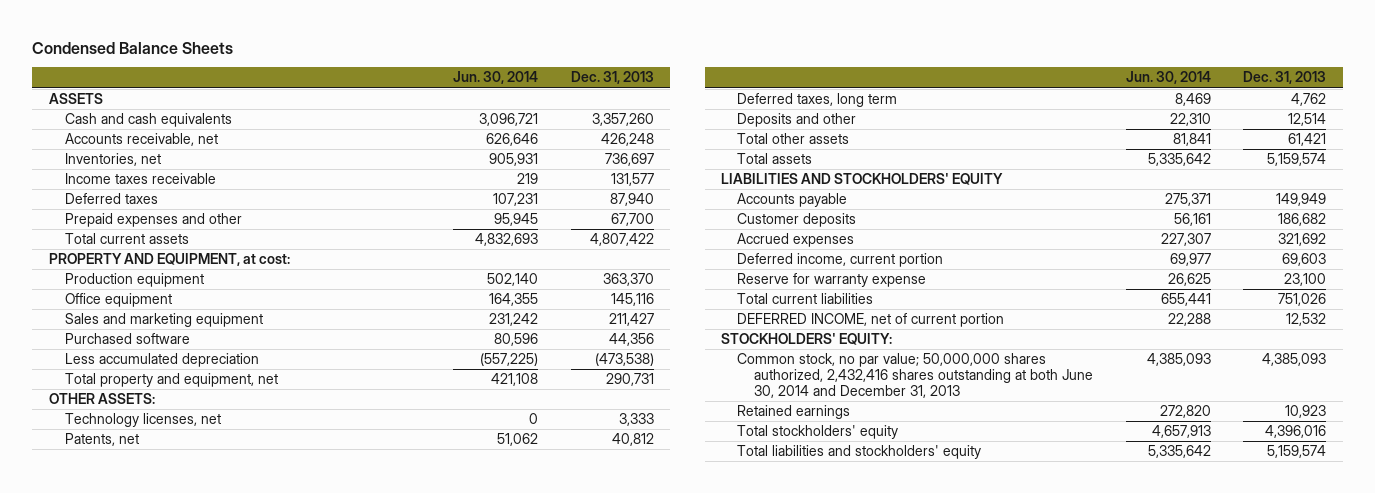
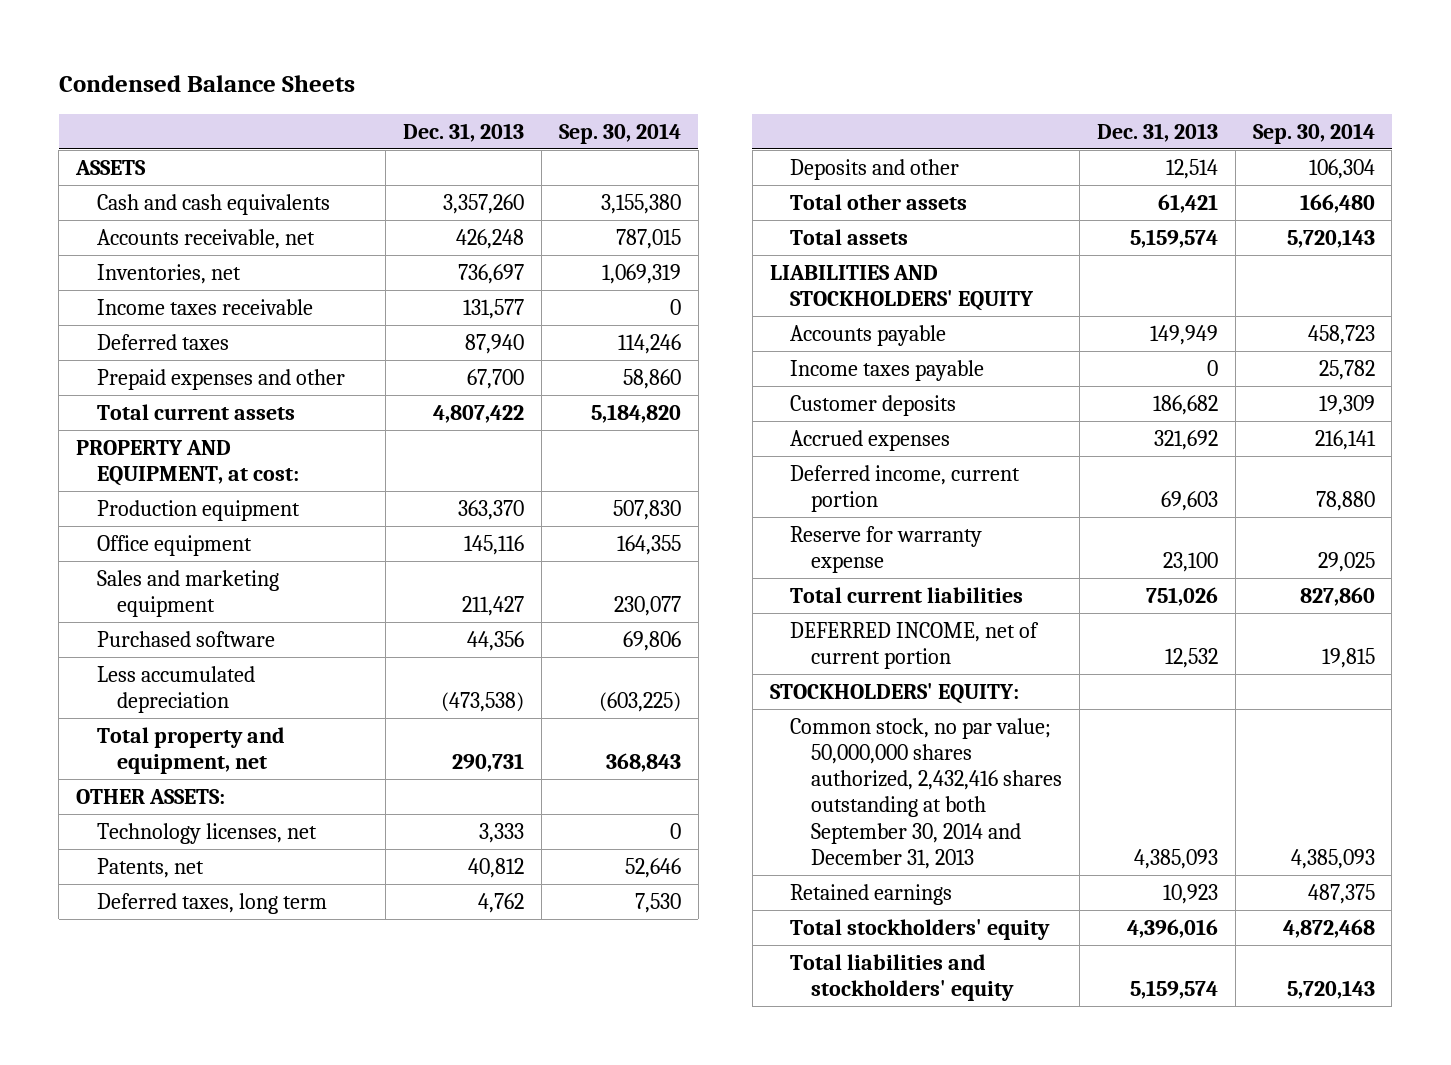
- | Jun. 30, 2014 | Dec. 31, 2013
+ | Dec. 31, 2013 | Sep. 30, 2014
+ Income taxes payable | 0 | 25,782
- Common stock, no par value; 50,000,000 shares authorized, 2,432,416 shares outstanding at both June 30, 2014 and December 31, 2013 | 4,385,093 | 4,385,093
+ Common stock, no par value; 50,000,000 shares authorized, 2,432,416 shares outstanding at both September 30, 2014 and December 31, 2013 | 4,385,093 | 4,385,093

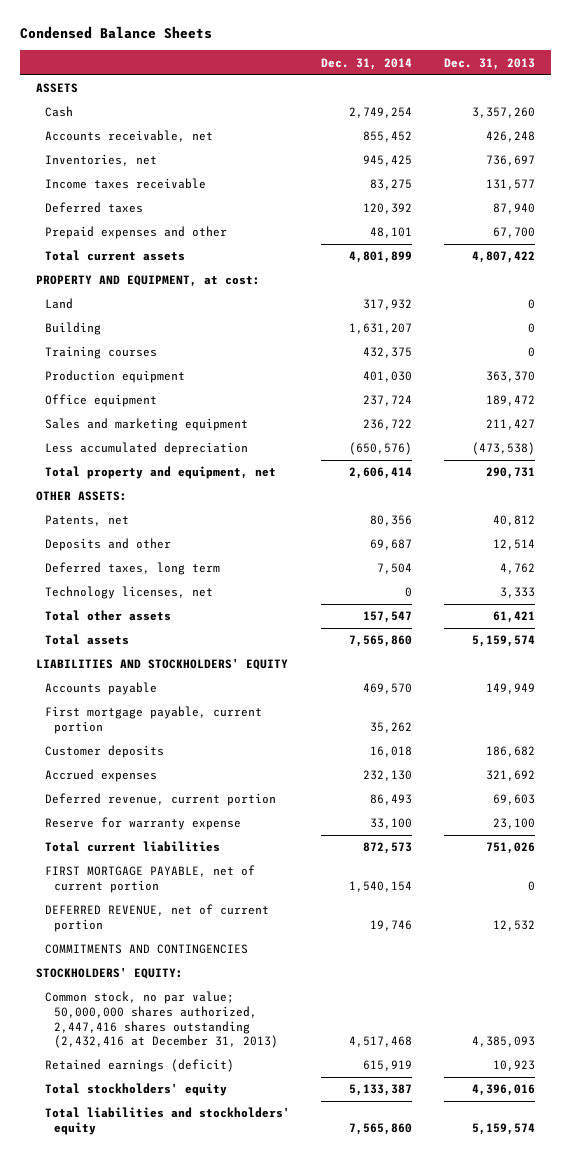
- | Dec. 31, 2013 | Sep. 30, 2014
+ | Dec. 31, 2014 | Dec. 31, 2013
- Cash and cash equivalents | 3,357,260 | 3,155,380
+ Cash | 2,749,254 | 3,357,260
+ Land | 317,932 | 0
+ Building | 1,631,207 | 0
+ Training courses | 432,375 | 0
- Office equipment | 145,116 | 164,355
+ Office equipment | 237,724 | 189,472
- Purchased software | 44,356 | 69,806
moved down: Deferred taxes, long term | 7,504 | 4,762
moved down: Technology licenses, net | 0 | 3,333
- Income taxes payable | 0 | 25,782
+ First mortgage payable, current portion | 35,262 |
- Deferred income, current portion | 69,603 | 78,880
+ Deferred revenue, current portion | 86,493 | 69,603
- DEFERRED INCOME, net of current portion | 12,532 | 19,815
+ FIRST MORTGAGE PAYABLE, net of current portion | 1,540,154 | 0
+ DEFERRED REVENUE, net of current portion | 19,746 | 12,532
+ COMMITMENTS AND CONTINGENCIES
- Common stock, no par value; 50,000,000 shares authorized, 2,432,416 shares outstanding at both September 30, 2014 and December 31, 2013 | 4,385,093 | 4,385,093
- Retained earnings | 10,923 | 487,375
+ Common stock, no par value; 50,000,000 shares authorized, 2,447,416 shares outstanding (2,432,416 at December 31, 2013) | 4,517,468 | 4,385,093
+ Retained earnings (deficit) | 615,919 | 10,923

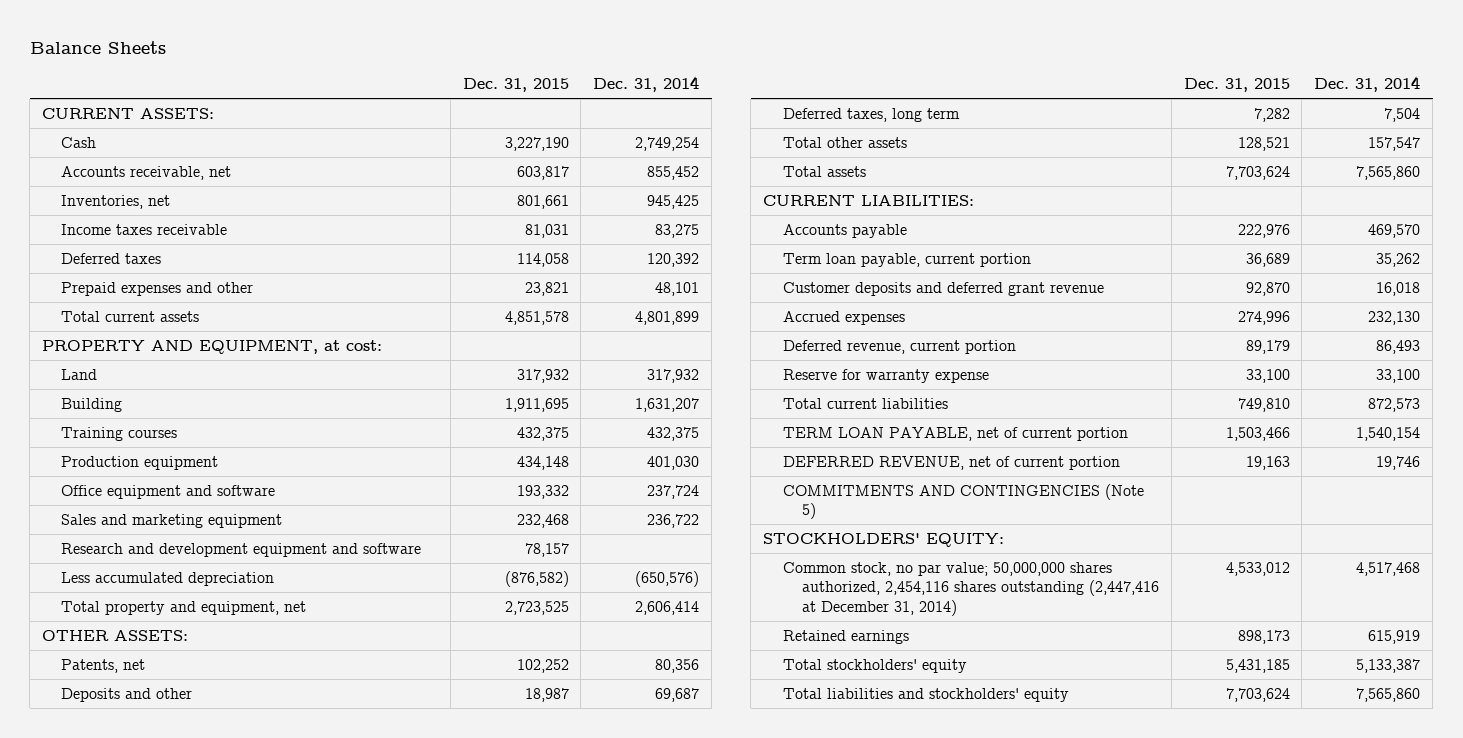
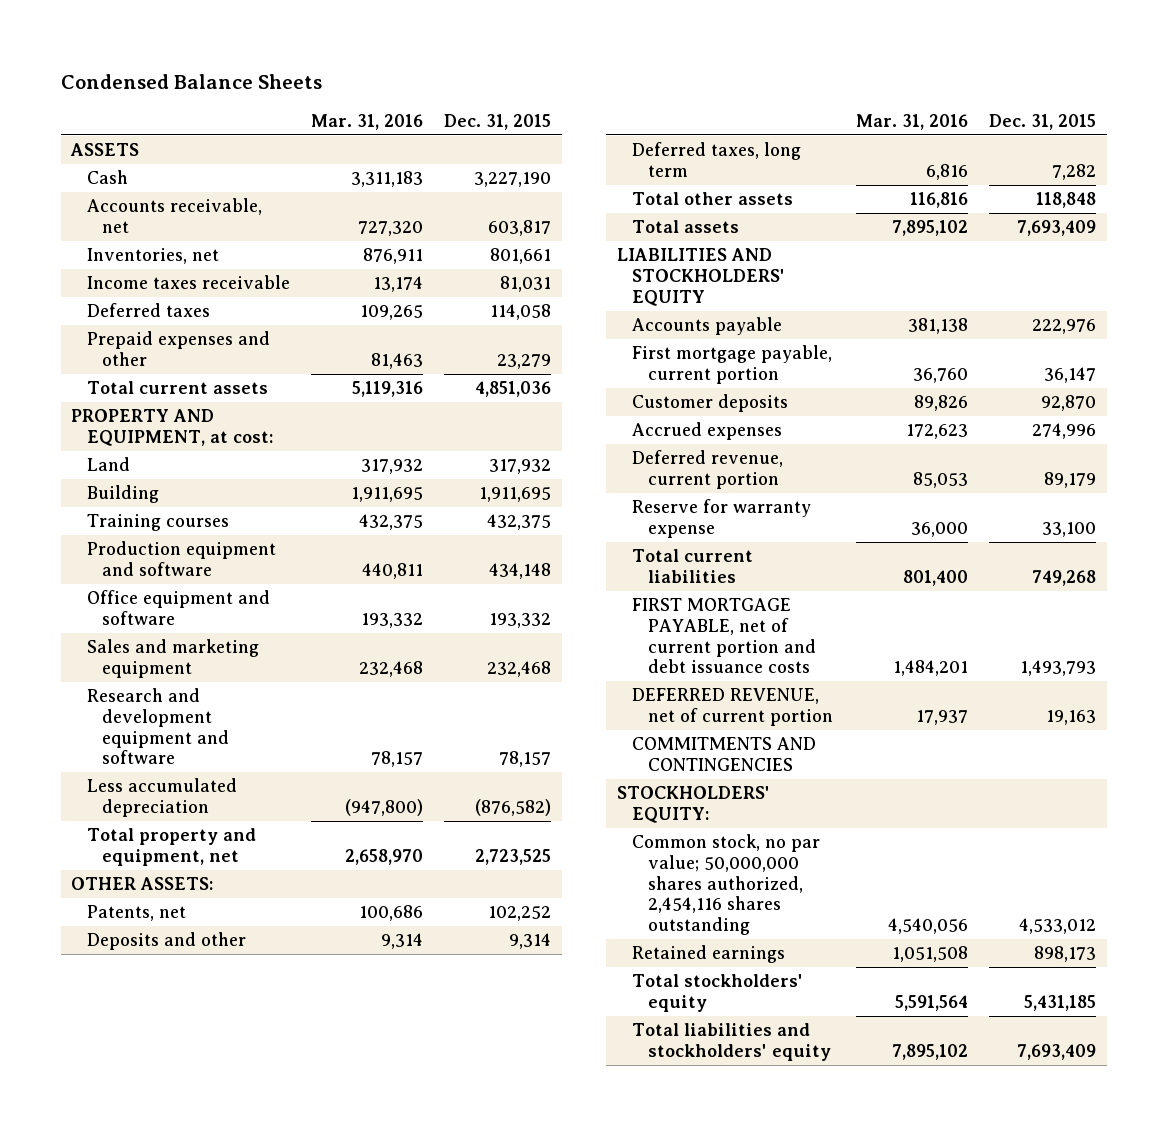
- Balance Sheets
+ Condensed Balance Sheets
- | Dec. 31, 2015 | Dec. 31, 2014
+ | Mar. 31, 2016 | Dec. 31, 2015
- CURRENT ASSETS:
+ ASSETS
- Prepaid expenses and other | 23,821 | 48,101
- Total current assets | 4,851,578 | 4,801,899
+ Prepaid expenses and other | 81,463 | 23,279
+ Total current assets | 5,119,316 | 4,851,036
- Production equipment | 434,148 | 401,030
+ Production equipment and software | 440,811 | 434,148
- Deposits and other | 18,987 | 69,687
+ Deposits and other | 9,314 | 9,314
- Total other assets | 128,521 | 157,547
- Total assets | 7,703,624 | 7,565,860
- CURRENT LIABILITIES:
+ Total other assets | 116,816 | 118,848
+ Total assets | 7,895,102 | 7,693,409
+ LIABILITIES AND STOCKHOLDERS' EQUITY
- Term loan payable, current portion | 36,689 | 35,262
- Customer deposits and deferred grant revenue | 92,870 | 16,018
+ First mortgage payable, current portion | 36,760 | 36,147
+ Customer deposits | 89,826 | 92,870
- Total current liabilities | 749,810 | 872,573
- TERM LOAN PAYABLE, net of current portion | 1,503,466 | 1,540,154
+ Total current liabilities | 801,400 | 749,268
+ FIRST MORTGAGE PAYABLE, net of current portion and debt issuance costs | 1,484,201 | 1,493,793
- COMMITMENTS AND CONTINGENCIES (Note 5)
+ COMMITMENTS AND CONTINGENCIES
- Common stock, no par value; 50,000,000 shares authorized, 2,454,116 shares outstanding (2,447,416 at December 31, 2014) | 4,533,012 | 4,517,468
+ Common stock, no par value; 50,000,000 shares authorized, 2,454,116 shares outstanding | 4,540,056 | 4,533,012
- Total liabilities and stockholders' equity | 7,703,624 | 7,565,860
+ Total liabilities and stockholders' equity | 7,895,102 | 7,693,409

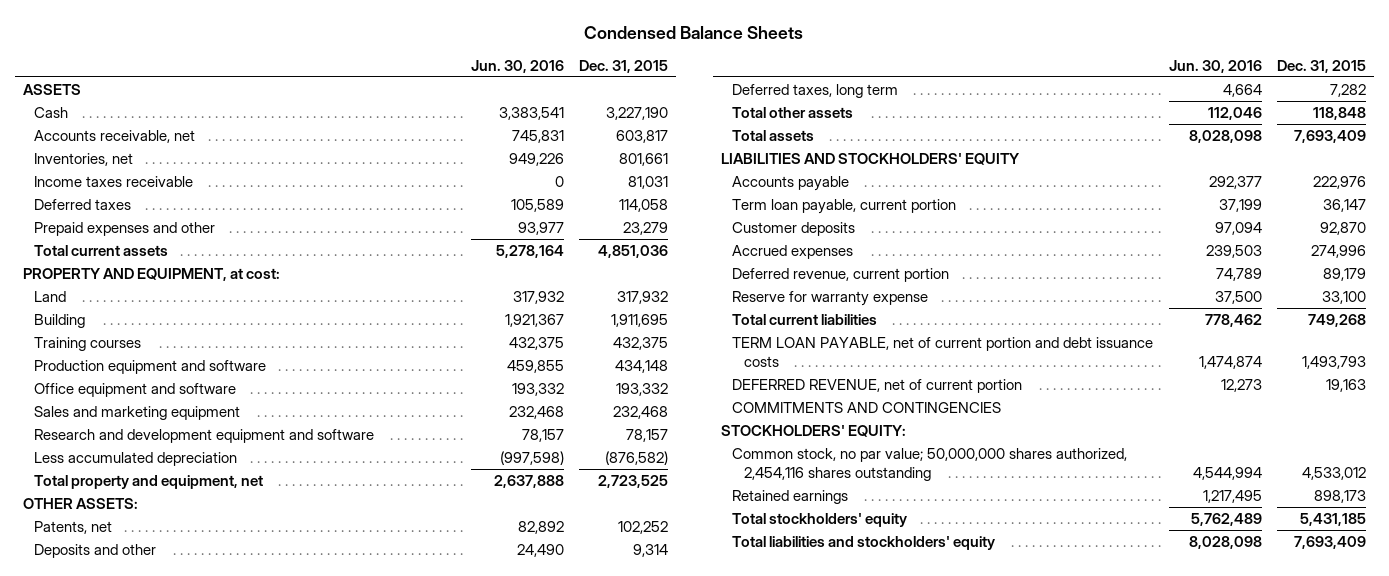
- | Mar. 31, 2016 | Dec. 31, 2015
+ | Jun. 30, 2016 | Dec. 31, 2015
- First mortgage payable, current portion | 36,760 | 36,147
+ Term loan payable, current portion | 37,199 | 36,147
- FIRST MORTGAGE PAYABLE, net of current portion and debt issuance costs | 1,484,201 | 1,493,793
+ TERM LOAN PAYABLE, net of current portion and debt issuance costs | 1,474,874 | 1,493,793

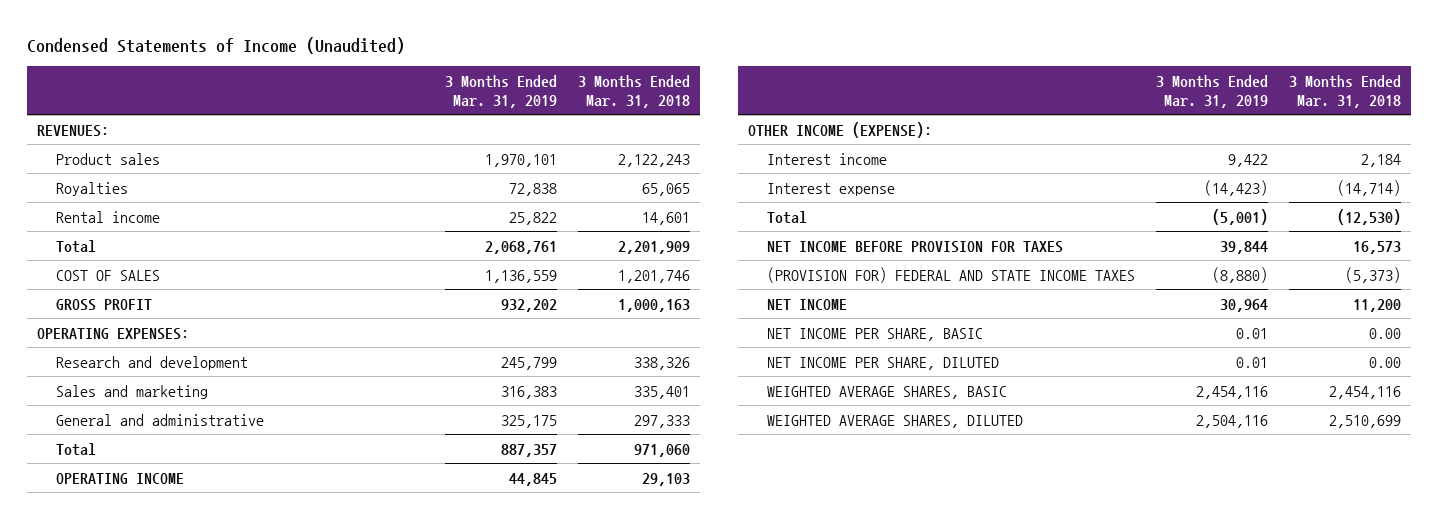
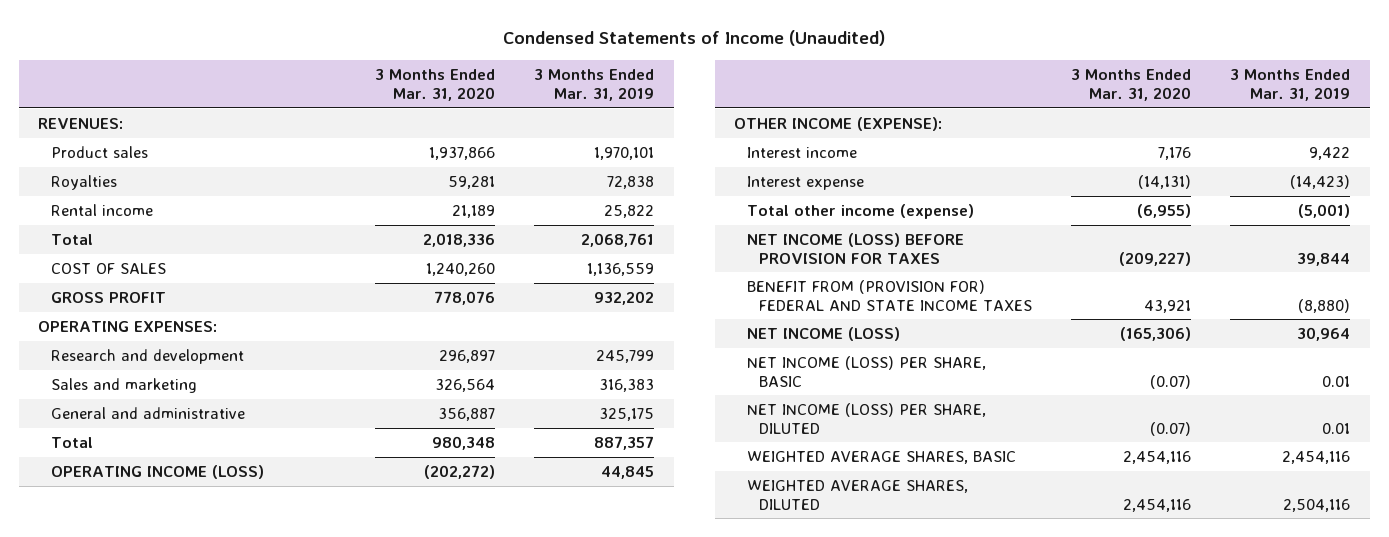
- | 3 Months Ended Mar. 31, 2019 | 3 Months Ended Mar. 31, 2018
+ | 3 Months Ended Mar. 31, 2020 | 3 Months Ended Mar. 31, 2019
- OPERATING INCOME | 44,845 | 29,103
+ OPERATING INCOME (LOSS) | (202,272) | 44,845
- Total | (5,001) | (12,530)
- NET INCOME BEFORE PROVISION FOR TAXES | 39,844 | 16,573
- (PROVISION FOR) FEDERAL AND STATE INCOME TAXES | (8,880) | (5,373)
- NET INCOME | 30,964 | 11,200
- NET INCOME PER SHARE, BASIC | 0.01 | 0.00
- NET INCOME PER SHARE, DILUTED | 0.01 | 0.00
+ Total other income (expense) | (6,955) | (5,001)
+ NET INCOME (LOSS) BEFORE PROVISION FOR TAXES | (209,227) | 39,844
+ BENEFIT FROM (PROVISION FOR) FEDERAL AND STATE INCOME TAXES | 43,921 | (8,880)
+ NET INCOME (LOSS) | (165,306) | 30,964
+ NET INCOME (LOSS) PER SHARE, BASIC | (0.07) | 0.01
+ NET INCOME (LOSS) PER SHARE, DILUTED | (0.07) | 0.01

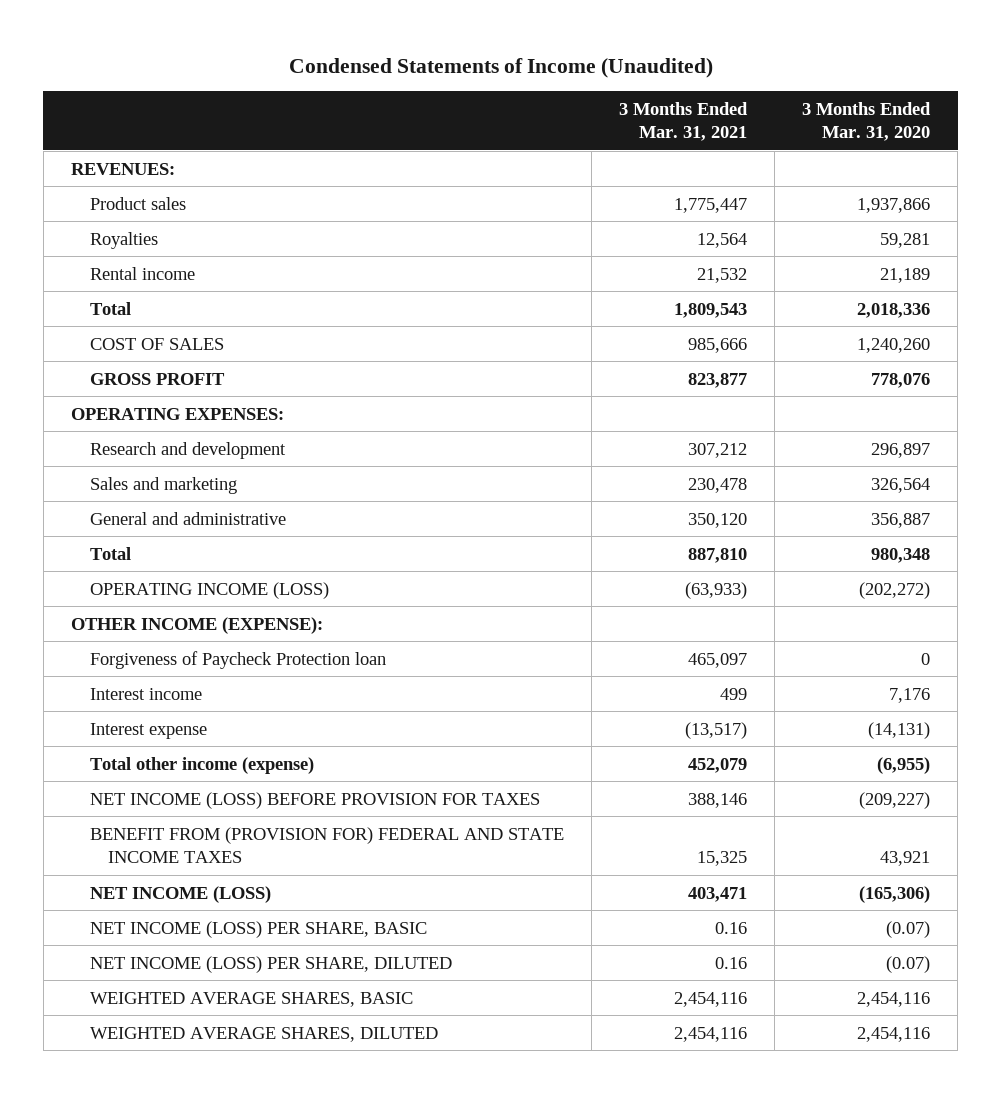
- | 3 Months Ended Mar. 31, 2020 | 3 Months Ended Mar. 31, 2019
+ | 3 Months Ended Mar. 31, 2021 | 3 Months Ended Mar. 31, 2020
+ Forgiveness of Paycheck Protection loan | 465,097 | 0

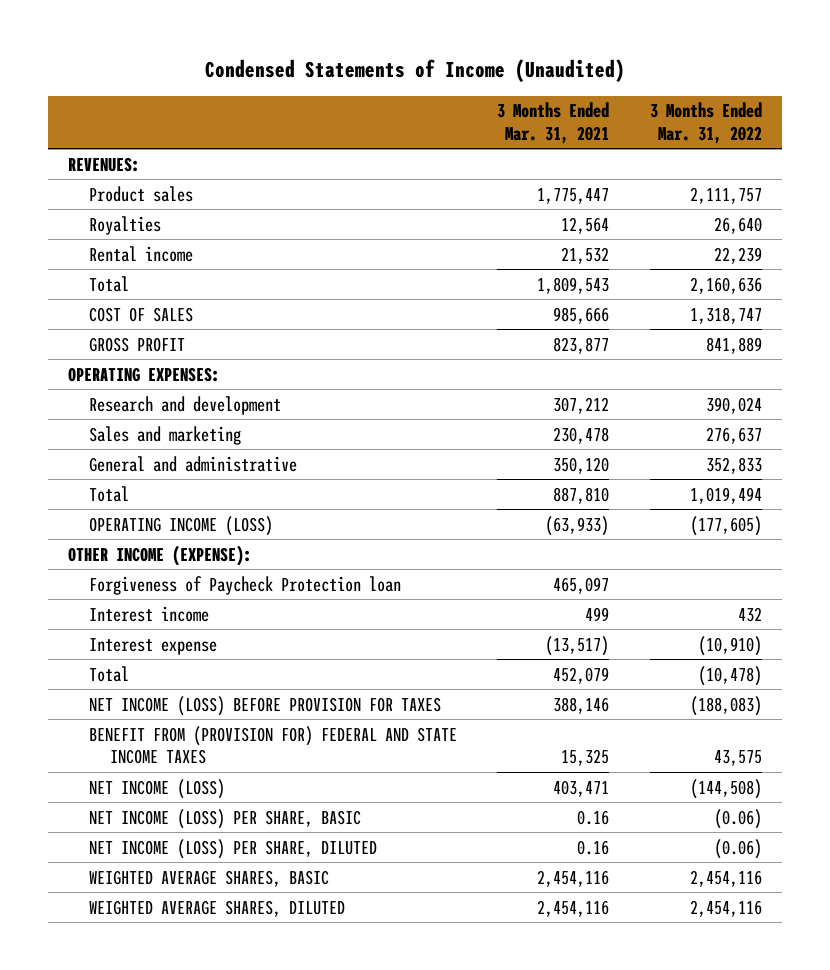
- | 3 Months Ended Mar. 31, 2021 | 3 Months Ended Mar. 31, 2020
+ | 3 Months Ended Mar. 31, 2021 | 3 Months Ended Mar. 31, 2022
- Total other income (expense) | 452,079 | (6,955)
+ Total | 452,079 | (10,478)

